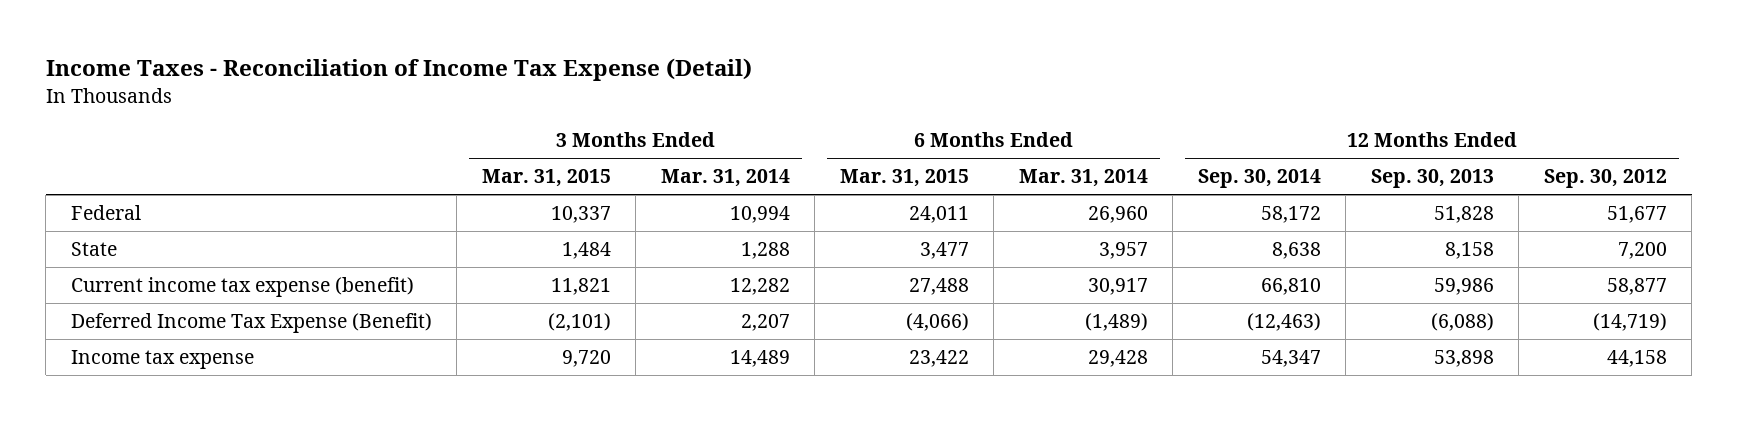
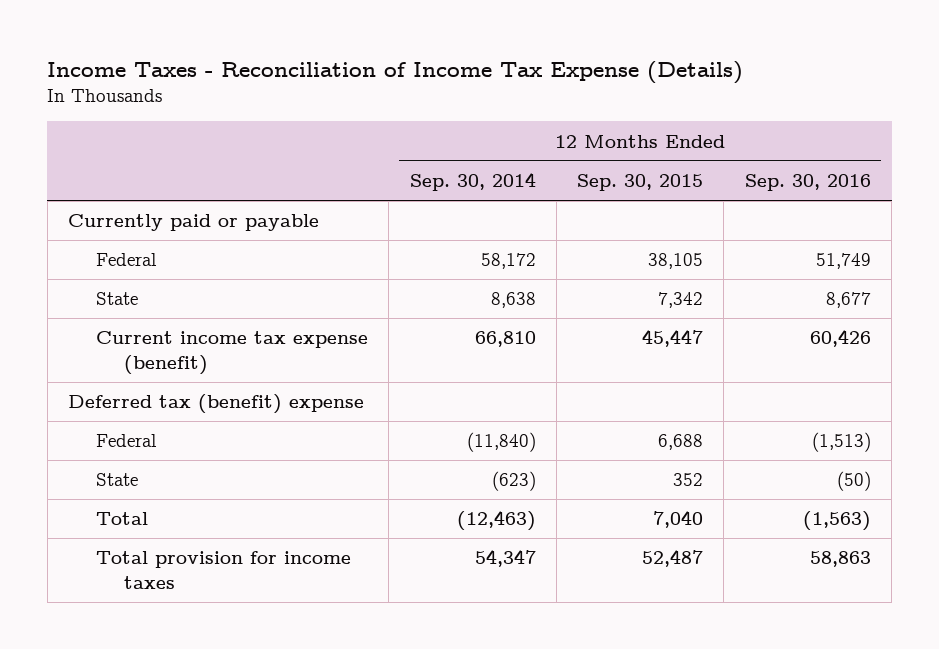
- Income Taxes - Reconciliation of Income Tax Expense (Detail)
+ Income Taxes - Reconciliation of Income Tax Expense (Details)
- | 3 Months Ended Mar. 31, 2015 | 3 Months Ended Mar. 31, 2014 | 6 Months Ended Mar. 31, 2015 | 6 Months Ended Mar. 31, 2014 | 12 Months Ended Sep. 30, 2014 | 12 Months Ended Sep. 30, 2013 | 12 Months Ended Sep. 30, 2012
+ | 12 Months Ended Sep. 30, 2014 | 12 Months Ended Sep. 30, 2015 | 12 Months Ended Sep. 30, 2016
+ Currently paid or payable
- Deferred Income Tax Expense (Benefit) | (2,101) | 2,207 | (4,066) | (1,489) | (12,463) | (6,088) | (14,719)
- Income tax expense | 9,720 | 14,489 | 23,422 | 29,428 | 54,347 | 53,898 | 44,158
+ Deferred tax (benefit) expense
+ Federal | (11,840) | 6,688 | (1,513)
+ State | (623) | 352 | (50)
+ Total | (12,463) | 7,040 | (1,563)
+ Total provision for income taxes | 54,347 | 52,487 | 58,863

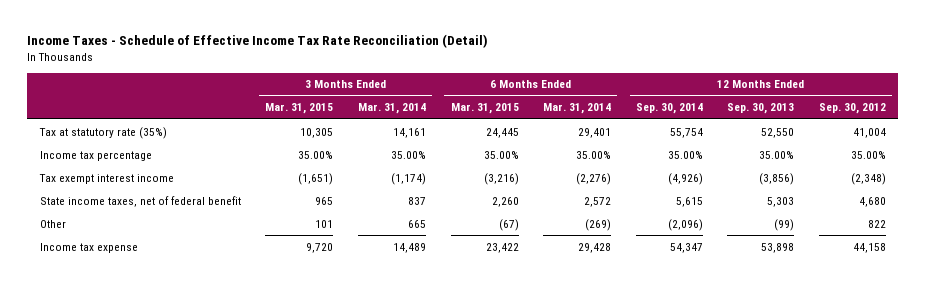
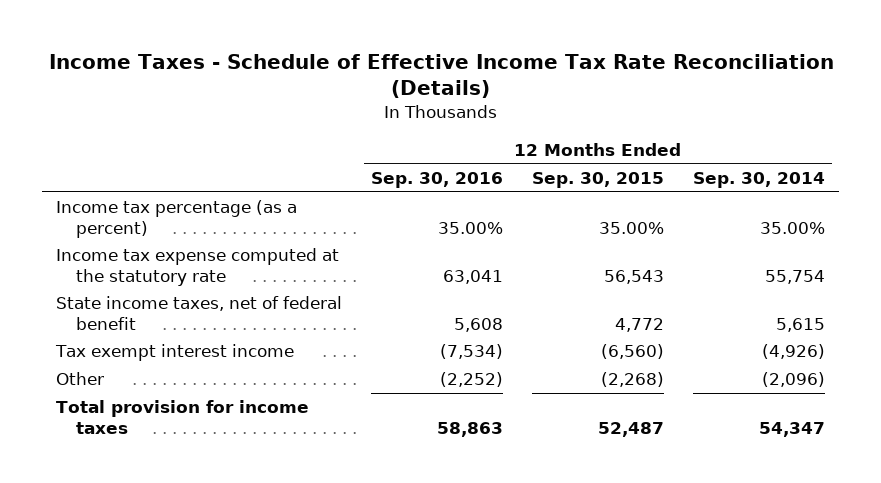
- Income Taxes - Schedule of Effective Income Tax Rate Reconciliation (Detail)
+ Income Taxes - Schedule of Effective Income Tax Rate Reconciliation (Details)
- | 3 Months Ended Mar. 31, 2015 | 3 Months Ended Mar. 31, 2014 | 6 Months Ended Mar. 31, 2015 | 6 Months Ended Mar. 31, 2014 | 12 Months Ended Sep. 30, 2014 | 12 Months Ended Sep. 30, 2013 | 12 Months Ended Sep. 30, 2012
+ | 12 Months Ended Sep. 30, 2016 | 12 Months Ended Sep. 30, 2015 | 12 Months Ended Sep. 30, 2014
- Tax at statutory rate (35%) | 10,305 | 14,161 | 24,445 | 29,401 | 55,754 | 52,550 | 41,004
- Income tax percentage | 35.00% | 35.00% | 35.00% | 35.00% | 35.00% | 35.00% | 35.00%
+ Income tax percentage (as a percent) | 35.00% | 35.00% | 35.00%
+ Income tax expense computed at the statutory rate | 63,041 | 56,543 | 55,754
moved down: Tax exempt interest income | (7,534) | (6,560) | (4,926)
- Income tax expense | 9,720 | 14,489 | 23,422 | 29,428 | 54,347 | 53,898 | 44,158
+ Total provision for income taxes | 58,863 | 52,487 | 54,347

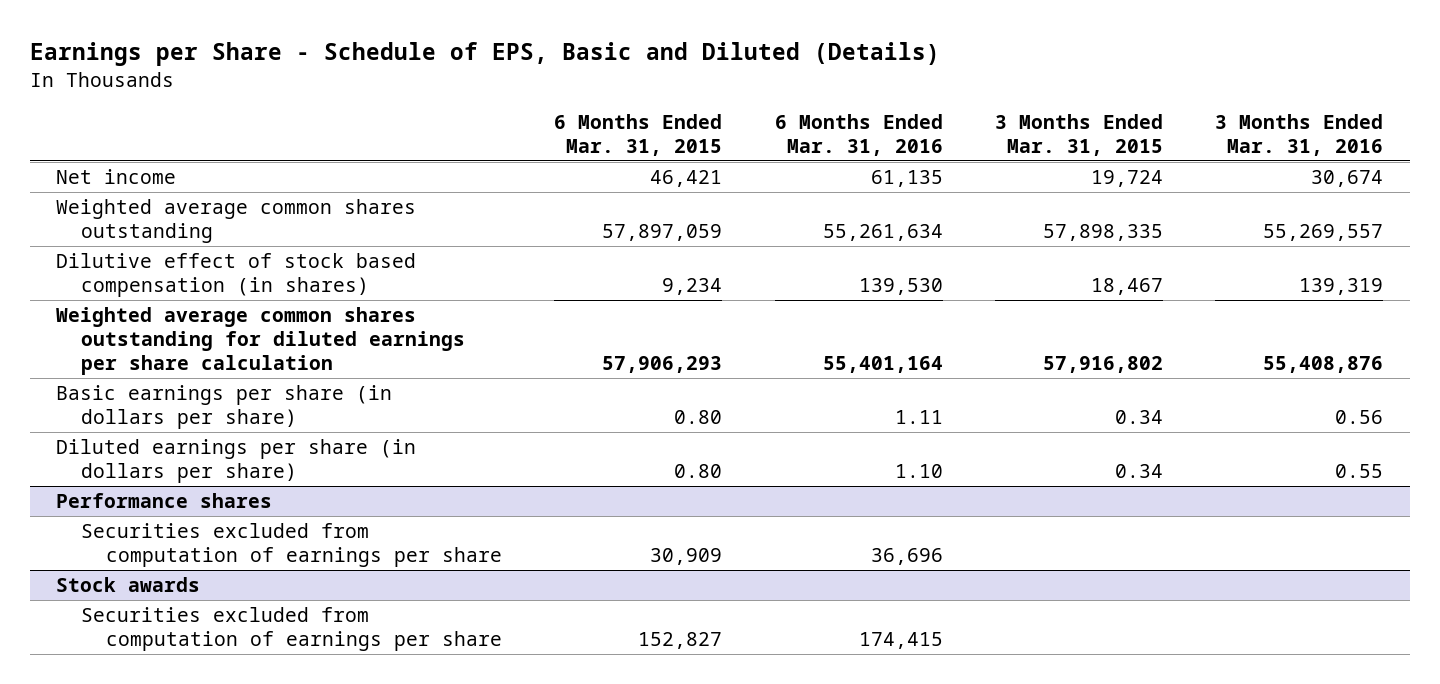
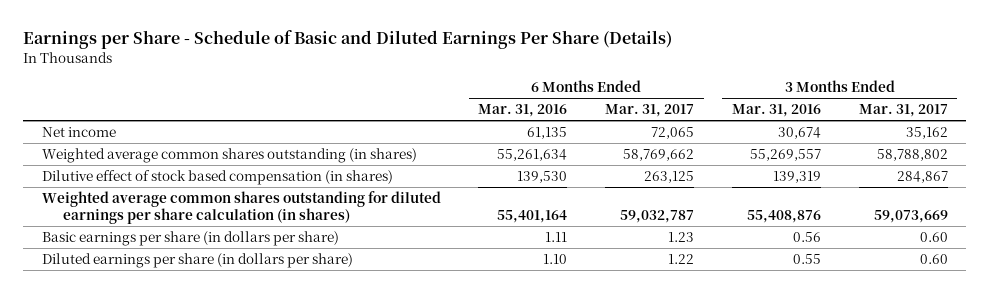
- Earnings per Share - Schedule of EPS, Basic and Diluted (Details)
+ Earnings per Share - Schedule of Basic and Diluted Earnings Per Share (Details)
- | 6 Months Ended Mar. 31, 2015 | 6 Months Ended Mar. 31, 2016 | 3 Months Ended Mar. 31, 2015 | 3 Months Ended Mar. 31, 2016
+ | 6 Months Ended Mar. 31, 2016 | 6 Months Ended Mar. 31, 2017 | 3 Months Ended Mar. 31, 2016 | 3 Months Ended Mar. 31, 2017
- Weighted average common shares outstanding | 57,897,059 | 55,261,634 | 57,898,335 | 55,269,557
+ Weighted average common shares outstanding (in shares) | 55,261,634 | 58,769,662 | 55,269,557 | 58,788,802
- Weighted average common shares outstanding for diluted earnings per share calculation | 57,906,293 | 55,401,164 | 57,916,802 | 55,408,876
+ Weighted average common shares outstanding for diluted earnings per share calculation (in shares) | 55,401,164 | 59,032,787 | 55,408,876 | 59,073,669
- Performance shares
- Securities excluded from computation of earnings per share | 30,909 | 36,696 | |
- Stock awards
- Securities excluded from computation of earnings per share | 152,827 | 174,415 | |

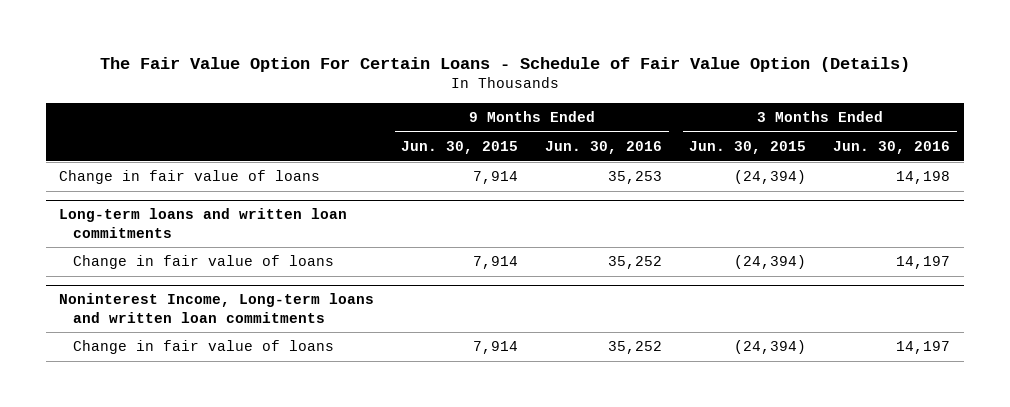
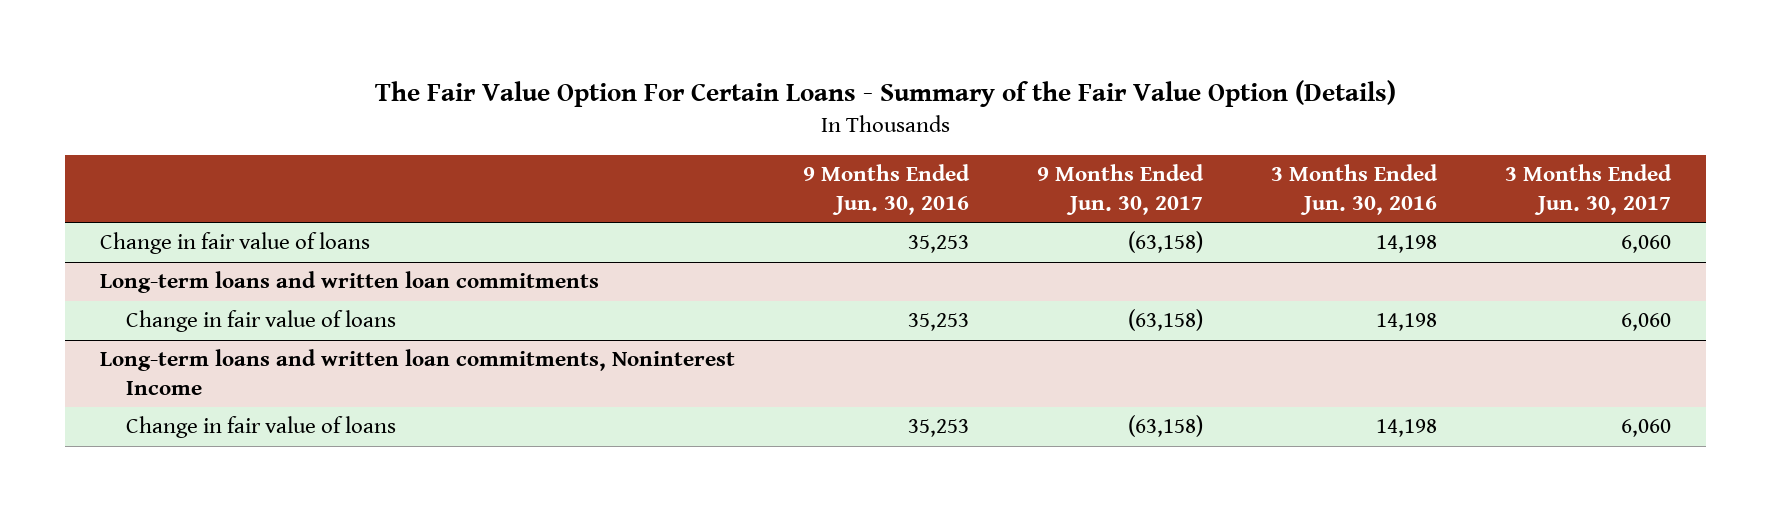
- The Fair Value Option For Certain Loans - Schedule of Fair Value Option (Details)
+ The Fair Value Option For Certain Loans - Summary of the Fair Value Option (Details)
- | 9 Months Ended Jun. 30, 2015 | 9 Months Ended Jun. 30, 2016 | 3 Months Ended Jun. 30, 2015 | 3 Months Ended Jun. 30, 2016
+ | 9 Months Ended Jun. 30, 2016 | 9 Months Ended Jun. 30, 2017 | 3 Months Ended Jun. 30, 2016 | 3 Months Ended Jun. 30, 2017
@ Long-term loans and written loan commitments
- Change in fair value of loans | 7,914 | 35,252 | (24,394) | 14,197
- Noninterest Income, Long-term loans and written loan commitments
- Change in fair value of loans | 7,914 | 35,252 | (24,394) | 14,197
@ Long-term loans and written loan commitments
+ Change in fair value of loans | 35,253 | (63,158) | 14,198 | 6,060
+ Long-term loans and written loan commitments, Noninterest Income
+ Change in fair value of loans | 35,253 | (63,158) | 14,198 | 6,060

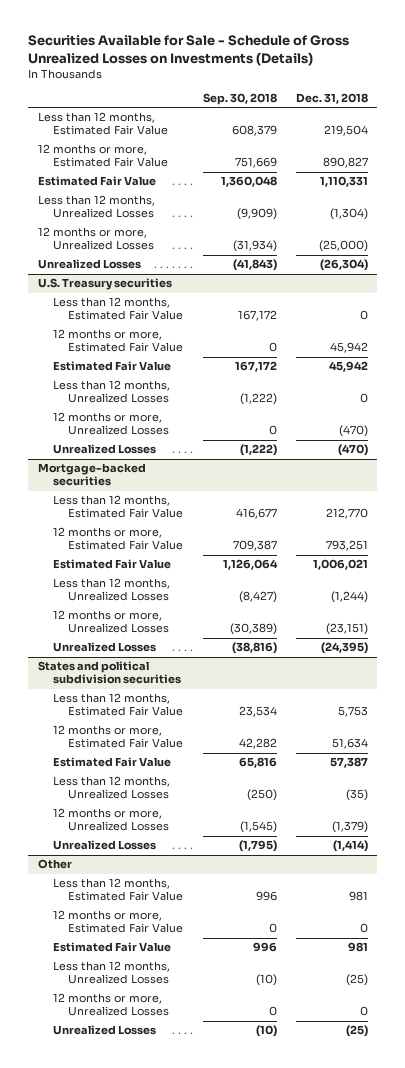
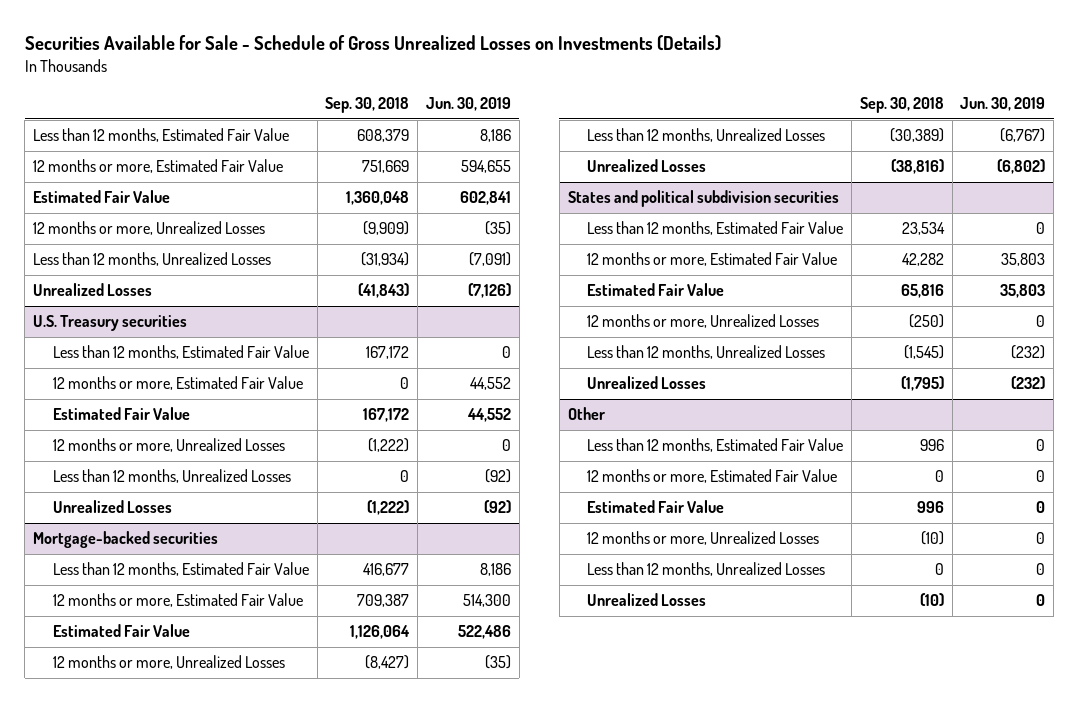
- | Sep. 30, 2018 | Dec. 31, 2018
+ | Sep. 30, 2018 | Jun. 30, 2019
- Less than 12 months, Unrealized Losses | (9,909) | (1,304)
- 12 months or more, Unrealized Losses | (31,934) | (25,000)
+ 12 months or more, Unrealized Losses | (9,909) | (35)
+ Less than 12 months, Unrealized Losses | (31,934) | (7,091)
@ U.S. Treasury securities
- Less than 12 months, Unrealized Losses | (1,222) | 0
- 12 months or more, Unrealized Losses | 0 | (470)
+ 12 months or more, Unrealized Losses | (1,222) | 0
+ Less than 12 months, Unrealized Losses | 0 | (92)
@ Mortgage-backed securities
- Less than 12 months, Unrealized Losses | (8,427) | (1,244)
- 12 months or more, Unrealized Losses | (30,389) | (23,151)
+ 12 months or more, Unrealized Losses | (8,427) | (35)
+ Less than 12 months, Unrealized Losses | (30,389) | (6,767)
@ States and political subdivision securities
- Less than 12 months, Unrealized Losses | (250) | (35)
- 12 months or more, Unrealized Losses | (1,545) | (1,379)
+ 12 months or more, Unrealized Losses | (250) | 0
+ Less than 12 months, Unrealized Losses | (1,545) | (232)
@ Other
- Less than 12 months, Unrealized Losses | (10) | (25)
- 12 months or more, Unrealized Losses | 0 | 0
+ 12 months or more, Unrealized Losses | (10) | 0
+ Less than 12 months, Unrealized Losses | 0 | 0

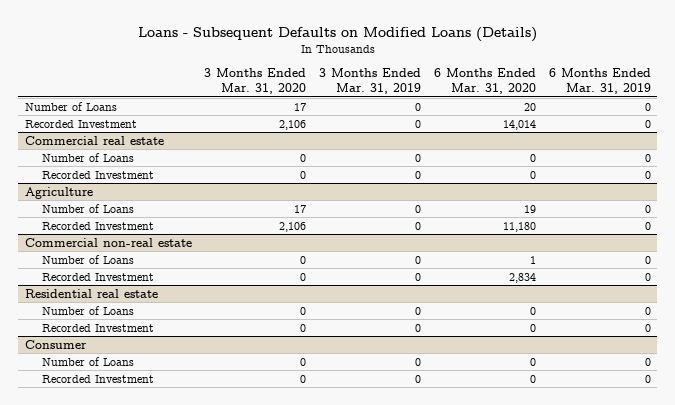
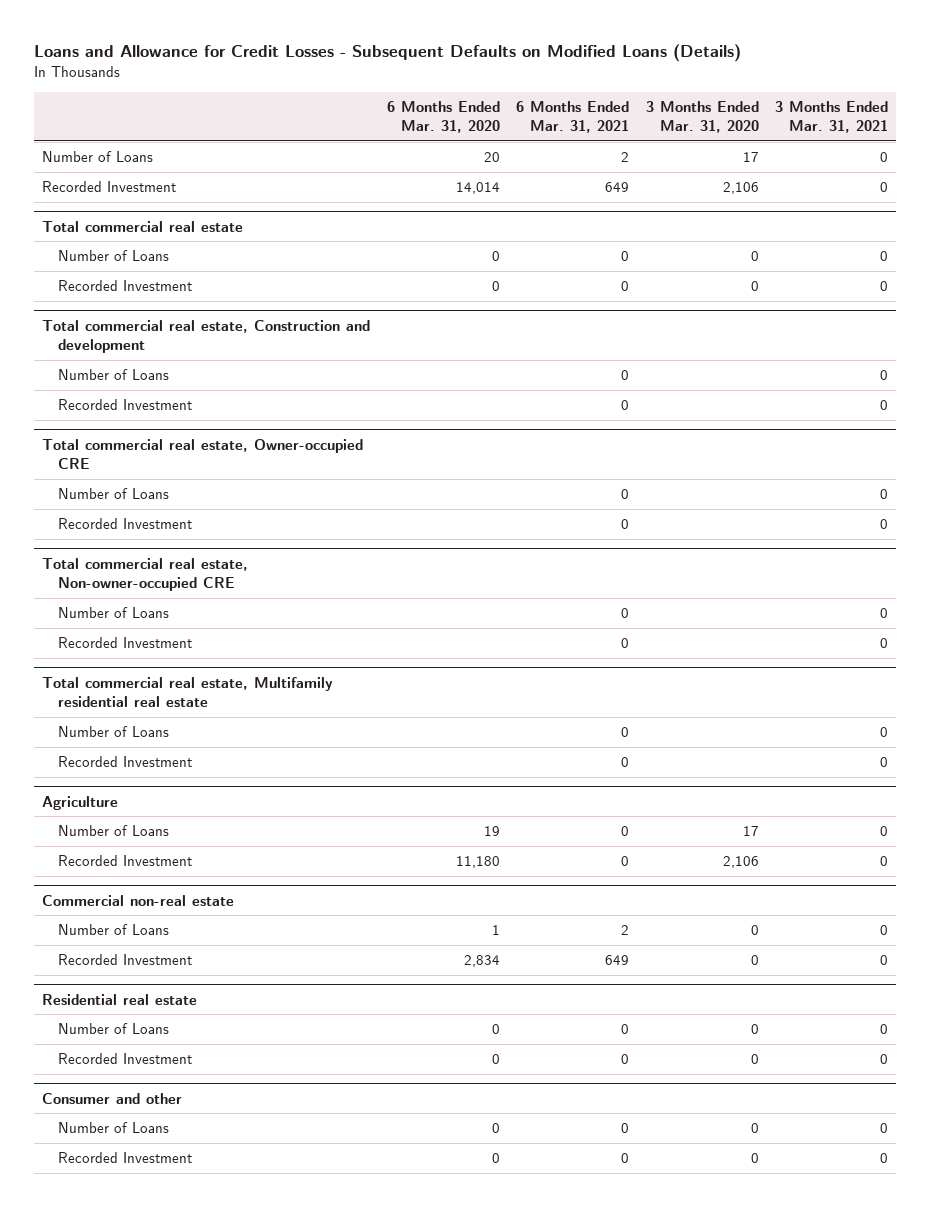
- Loans - Subsequent Defaults on Modified Loans (Details)
+ Loans and Allowance for Credit Losses - Subsequent Defaults on Modified Loans (Details)
- | 3 Months Ended Mar. 31, 2020 | 3 Months Ended Mar. 31, 2019 | 6 Months Ended Mar. 31, 2020 | 6 Months Ended Mar. 31, 2019
+ | 6 Months Ended Mar. 31, 2020 | 6 Months Ended Mar. 31, 2021 | 3 Months Ended Mar. 31, 2020 | 3 Months Ended Mar. 31, 2021
- Commercial real estate
+ Total commercial real estate
+ Total commercial real estate, Construction and development
+ Number of Loans | | 0 | | 0
+ Recorded Investment | | 0 | | 0
+ Total commercial real estate, Owner-occupied CRE
+ Number of Loans | | 0 | | 0
+ Recorded Investment | | 0 | | 0
+ Total commercial real estate, Non-owner-occupied CRE
+ Number of Loans | | 0 | | 0
+ Recorded Investment | | 0 | | 0
+ Total commercial real estate, Multifamily residential real estate
+ Number of Loans | | 0 | | 0
+ Recorded Investment | | 0 | | 0
- Consumer
+ Consumer and other

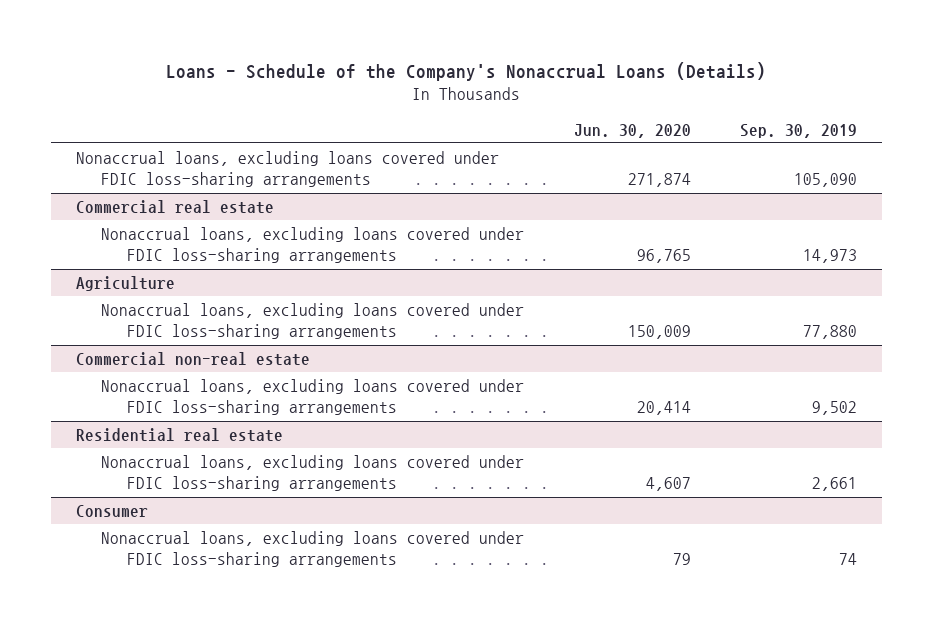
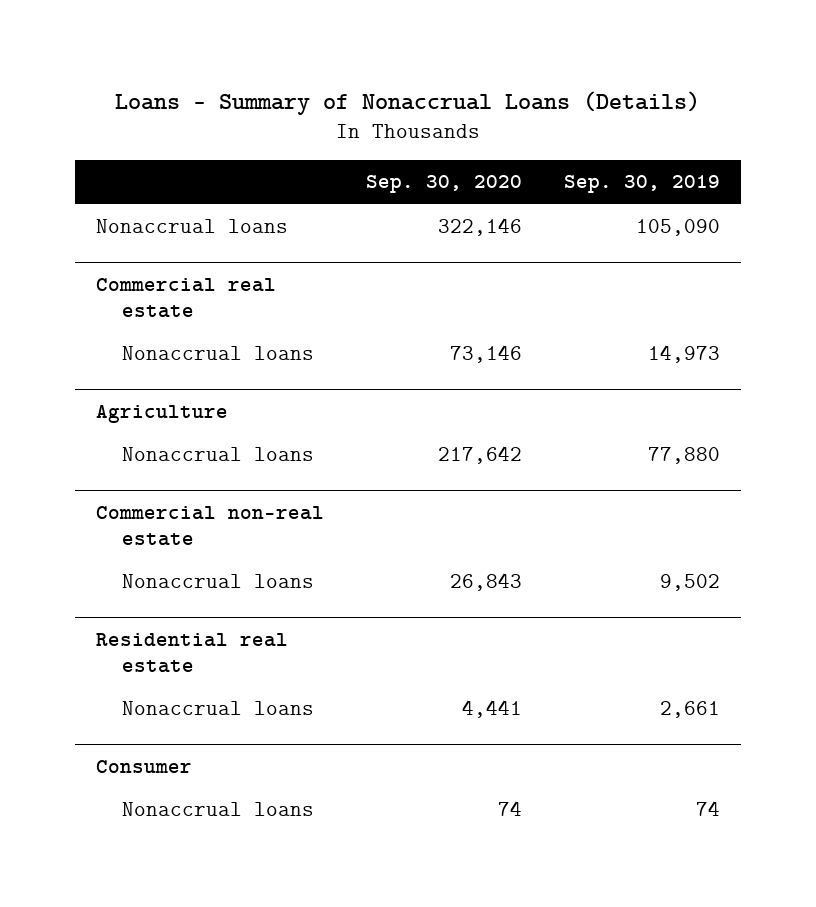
- Loans - Schedule of the Company's Nonaccrual Loans (Details)
+ Loans - Summary of Nonaccrual Loans (Details)
- | Jun. 30, 2020 | Sep. 30, 2019
+ | Sep. 30, 2020 | Sep. 30, 2019
- Nonaccrual loans, excluding loans covered under FDIC loss-sharing arrangements | 271,874 | 105,090
+ Nonaccrual loans | 322,146 | 105,090
@ Commercial real estate
- Nonaccrual loans, excluding loans covered under FDIC loss-sharing arrangements | 96,765 | 14,973
+ Nonaccrual loans | 73,146 | 14,973
@ Agriculture
- Nonaccrual loans, excluding loans covered under FDIC loss-sharing arrangements | 150,009 | 77,880
+ Nonaccrual loans | 217,642 | 77,880
@ Commercial non-real estate
- Nonaccrual loans, excluding loans covered under FDIC loss-sharing arrangements | 20,414 | 9,502
+ Nonaccrual loans | 26,843 | 9,502
@ Residential real estate
- Nonaccrual loans, excluding loans covered under FDIC loss-sharing arrangements | 4,607 | 2,661
+ Nonaccrual loans | 4,441 | 2,661
@ Consumer
- Nonaccrual loans, excluding loans covered under FDIC loss-sharing arrangements | 79 | 74
+ Nonaccrual loans | 74 | 74

